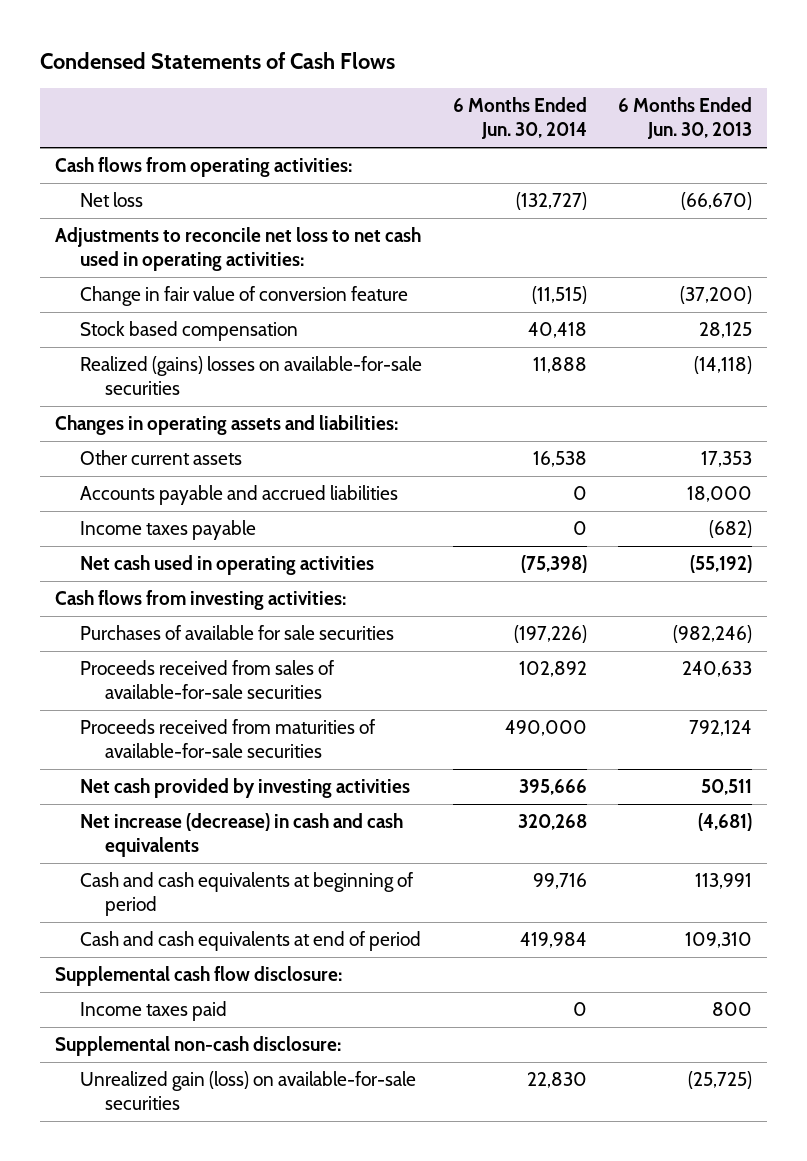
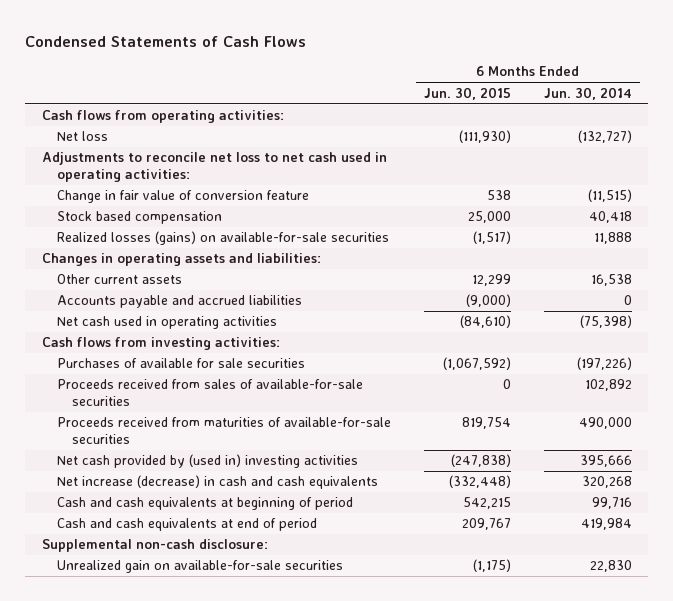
- | 6 Months Ended Jun. 30, 2014 | 6 Months Ended Jun. 30, 2013
+ | 6 Months Ended Jun. 30, 2015 | 6 Months Ended Jun. 30, 2014
- Realized (gains) losses on available-for-sale securities | 11,888 | (14,118)
+ Realized losses (gains) on available-for-sale securities | (1,517) | 11,888
- Income taxes payable | 0 | (682)
- Net cash provided by investing activities | 395,666 | 50,511
+ Net cash provided by (used in) investing activities | (247,838) | 395,666
- Supplemental cash flow disclosure:
- Income taxes paid | 0 | 800
- Unrealized gain (loss) on available-for-sale securities | 22,830 | (25,725)
+ Unrealized gain on available-for-sale securities | (1,175) | 22,830

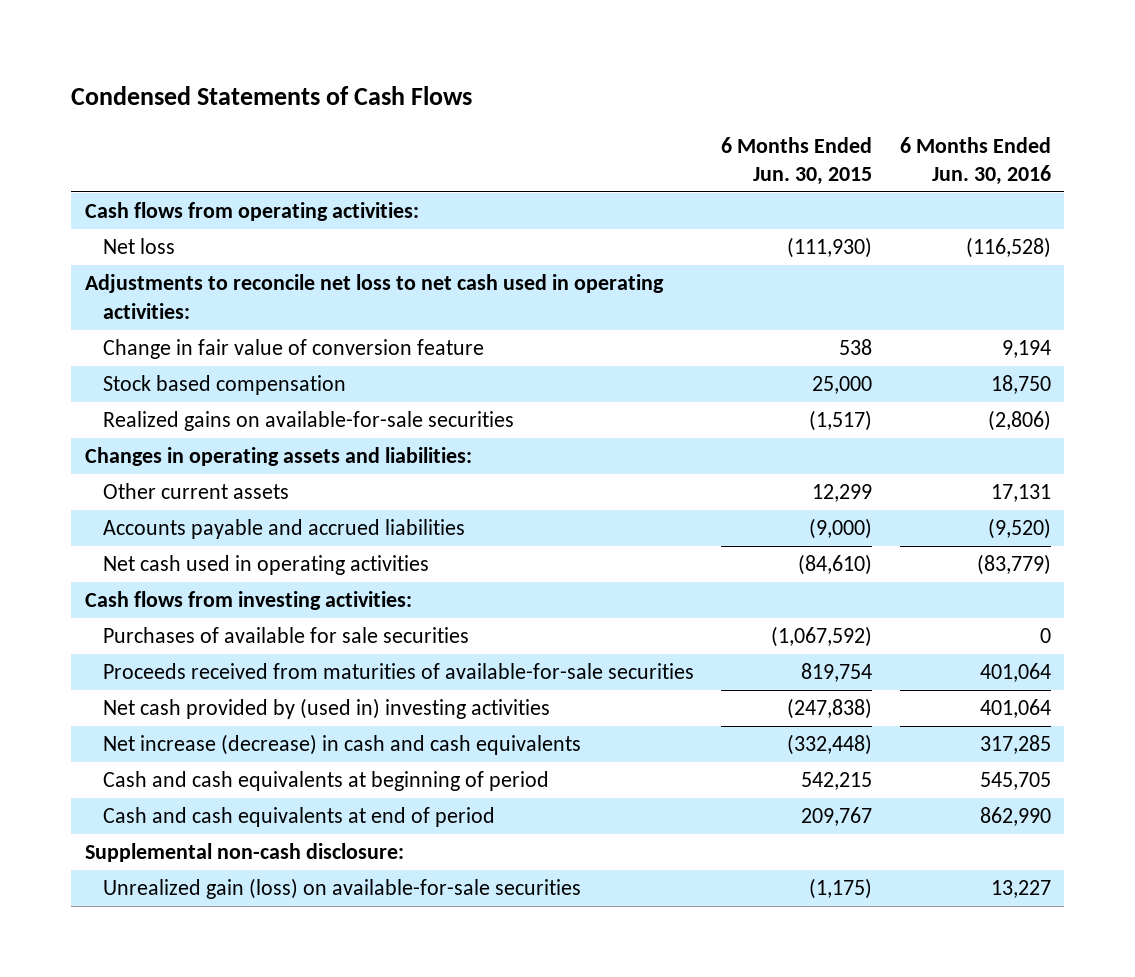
- | 6 Months Ended Jun. 30, 2015 | 6 Months Ended Jun. 30, 2014
+ | 6 Months Ended Jun. 30, 2015 | 6 Months Ended Jun. 30, 2016
- Realized losses (gains) on available-for-sale securities | (1,517) | 11,888
+ Realized gains on available-for-sale securities | (1,517) | (2,806)
- Proceeds received from sales of available-for-sale securities | 0 | 102,892
- Unrealized gain on available-for-sale securities | (1,175) | 22,830
+ Unrealized gain (loss) on available-for-sale securities | (1,175) | 13,227

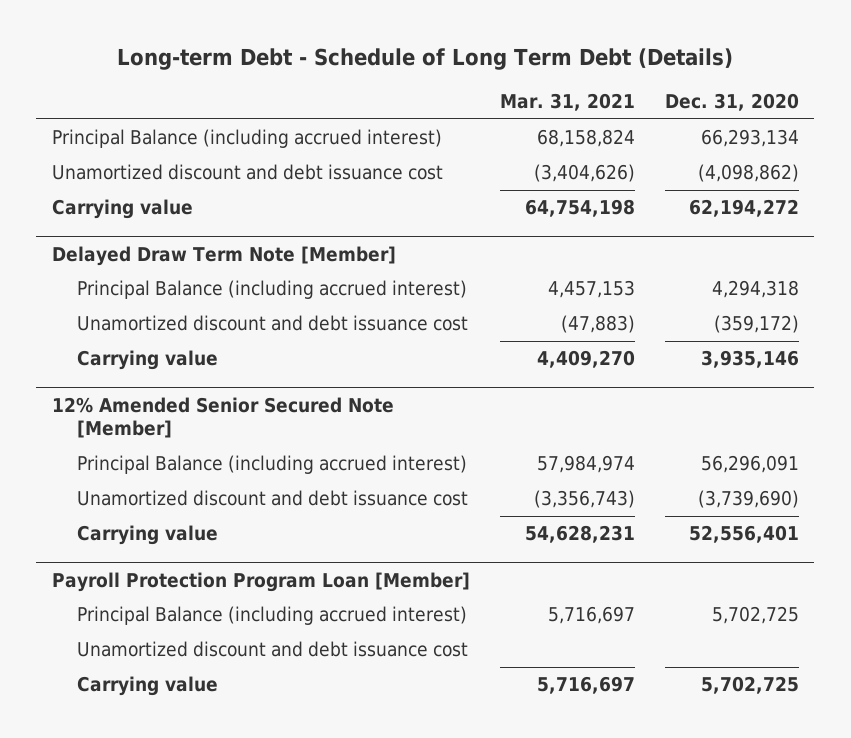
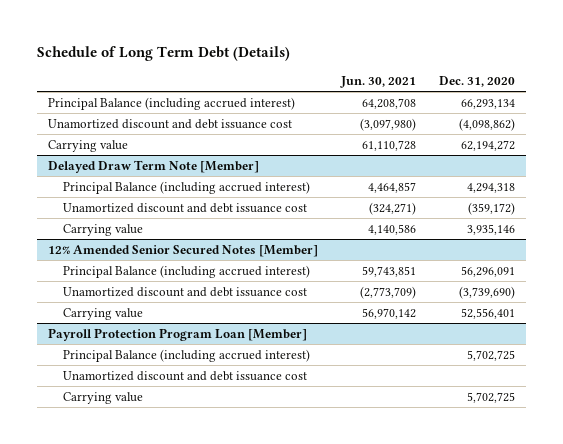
- Long-term Debt - Schedule of Long Term Debt (Details)
+ Schedule of Long Term Debt (Details)
- | Mar. 31, 2021 | Dec. 31, 2020
+ | Jun. 30, 2021 | Dec. 31, 2020
- 12% Amended Senior Secured Note [Member]
+ 12% Amended Senior Secured Notes [Member]

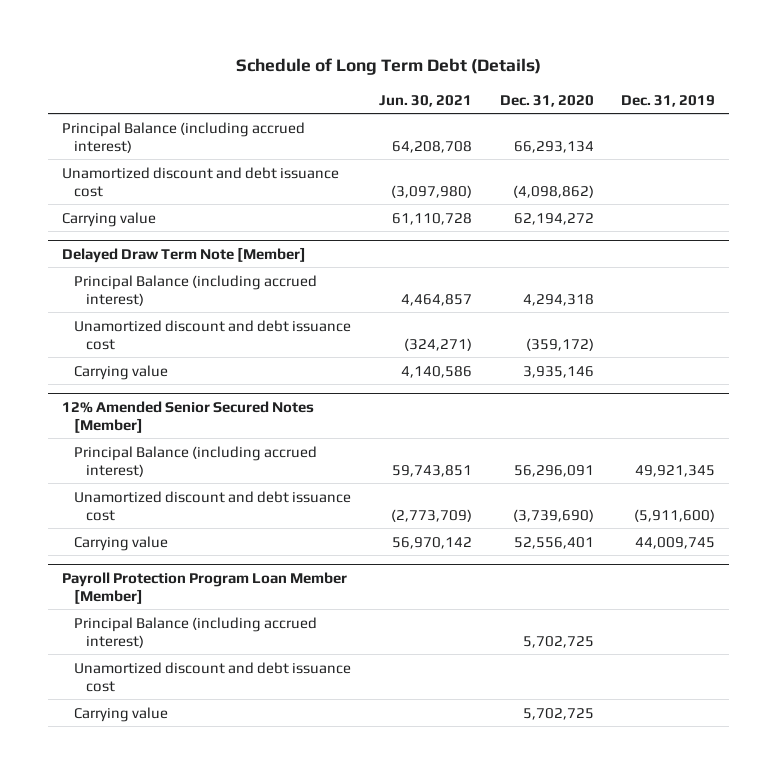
- | Jun. 30, 2021 | Dec. 31, 2020
+ | Jun. 30, 2021 | Dec. 31, 2020 | Dec. 31, 2019
- Payroll Protection Program Loan [Member]
+ Payroll Protection Program Loan Member [Member]

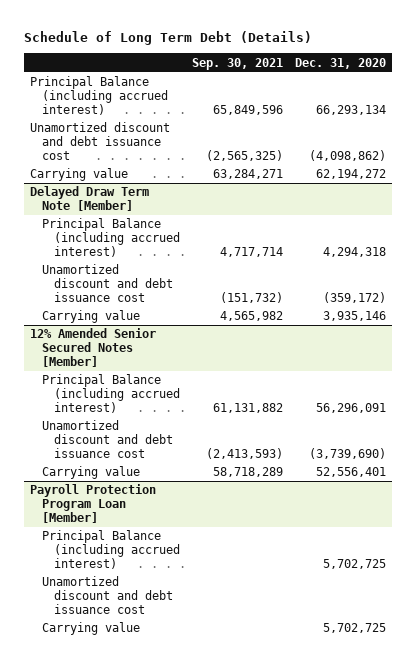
- | Jun. 30, 2021 | Dec. 31, 2020 | Dec. 31, 2019
+ | Sep. 30, 2021 | Dec. 31, 2020
- Payroll Protection Program Loan Member [Member]
+ Payroll Protection Program Loan [Member]

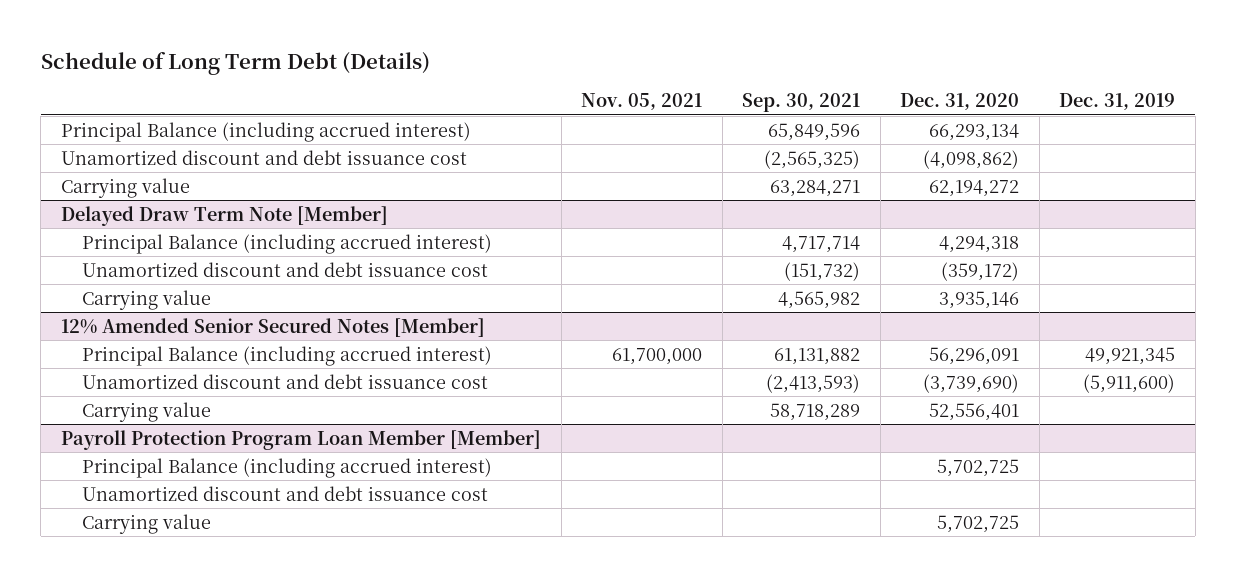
- | Sep. 30, 2021 | Dec. 31, 2020
+ | Nov. 05, 2021 | Sep. 30, 2021 | Dec. 31, 2020 | Dec. 31, 2019
- Payroll Protection Program Loan [Member]
+ Payroll Protection Program Loan Member [Member]

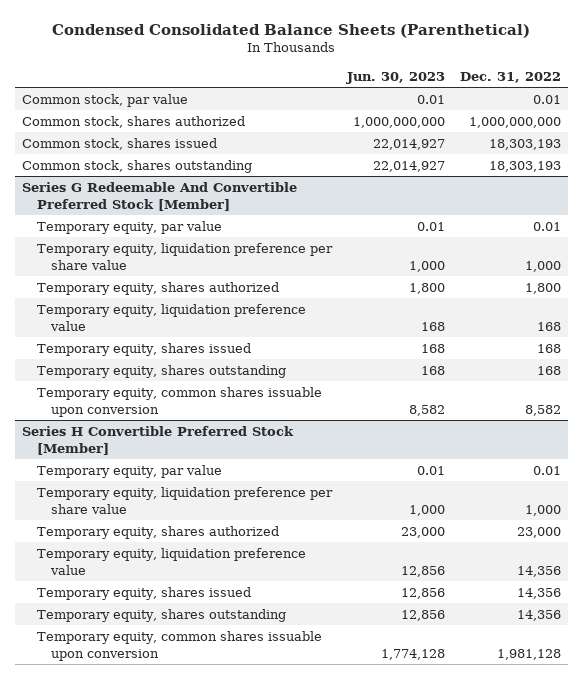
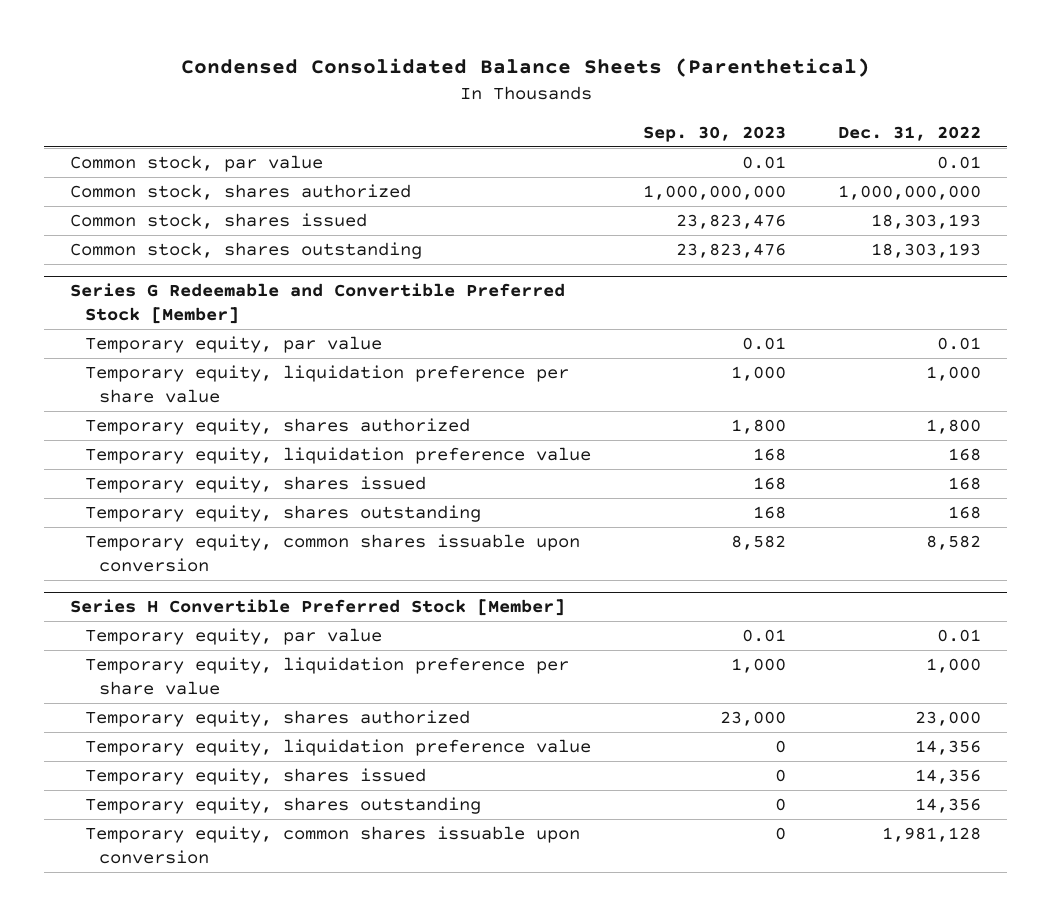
- | Jun. 30, 2023 | Dec. 31, 2022
+ | Sep. 30, 2023 | Dec. 31, 2022
- Series G Redeemable And Convertible Preferred Stock [Member]
+ Series G Redeemable and Convertible Preferred Stock [Member]

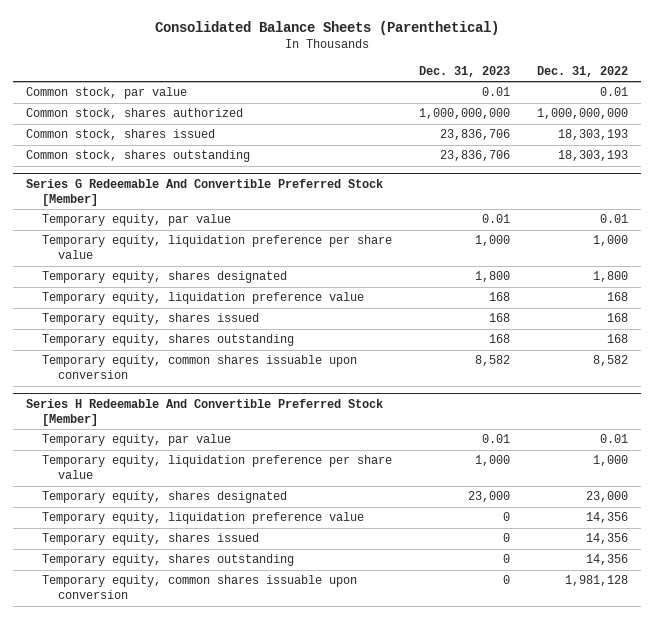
- Condensed Consolidated Balance Sheets (Parenthetical)
+ Consolidated Balance Sheets (Parenthetical)
- | Sep. 30, 2023 | Dec. 31, 2022
+ | Dec. 31, 2023 | Dec. 31, 2022
- Series G Redeemable and Convertible Preferred Stock [Member]
+ Series G Redeemable And Convertible Preferred Stock [Member]
- Temporary equity, shares authorized | 1,800 | 1,800
+ Temporary equity, shares designated | 1,800 | 1,800
- Series H Convertible Preferred Stock [Member]
+ Series H Redeemable And Convertible Preferred Stock [Member]
- Temporary equity, shares authorized | 23,000 | 23,000
+ Temporary equity, shares designated | 23,000 | 23,000

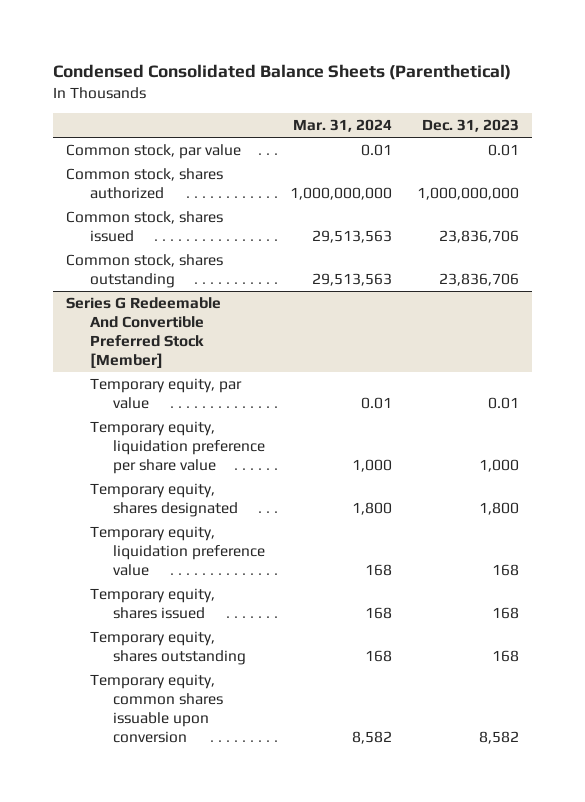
- Consolidated Balance Sheets (Parenthetical)
+ Condensed Consolidated Balance Sheets (Parenthetical)
- | Dec. 31, 2023 | Dec. 31, 2022
+ | Mar. 31, 2024 | Dec. 31, 2023
- Series H Redeemable And Convertible Preferred Stock [Member]
- Temporary equity, par value | 0.01 | 0.01
- Temporary equity, liquidation preference per share value | 1,000 | 1,000
- Temporary equity, shares designated | 23,000 | 23,000
- Temporary equity, liquidation preference value | 0 | 14,356
- Temporary equity, shares issued | 0 | 14,356
- Temporary equity, shares outstanding | 0 | 14,356
- Temporary equity, common shares issuable upon conversion | 0 | 1,981,128

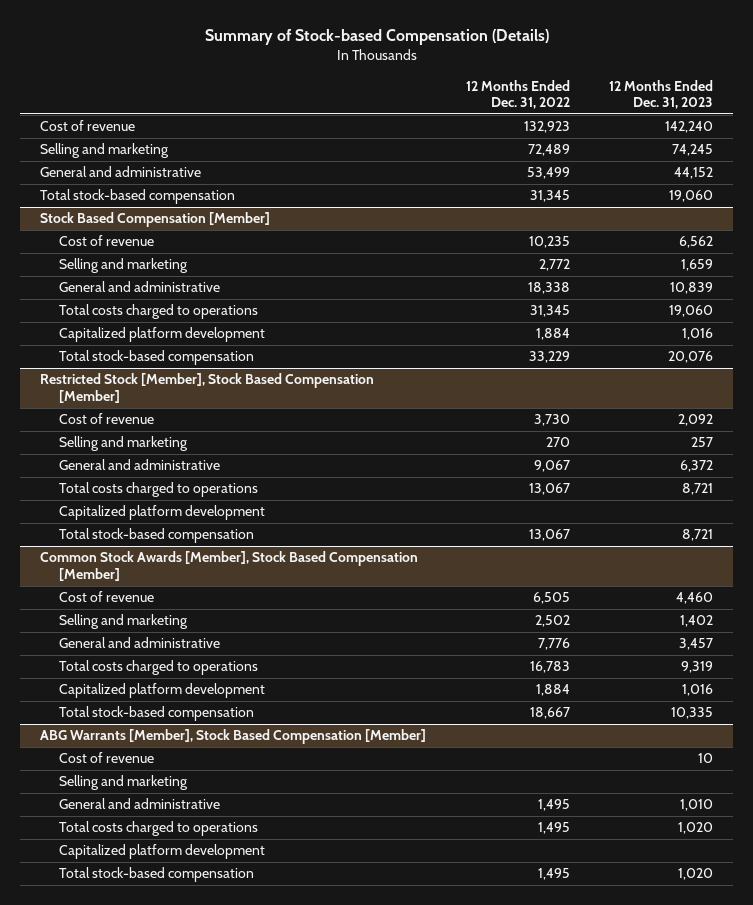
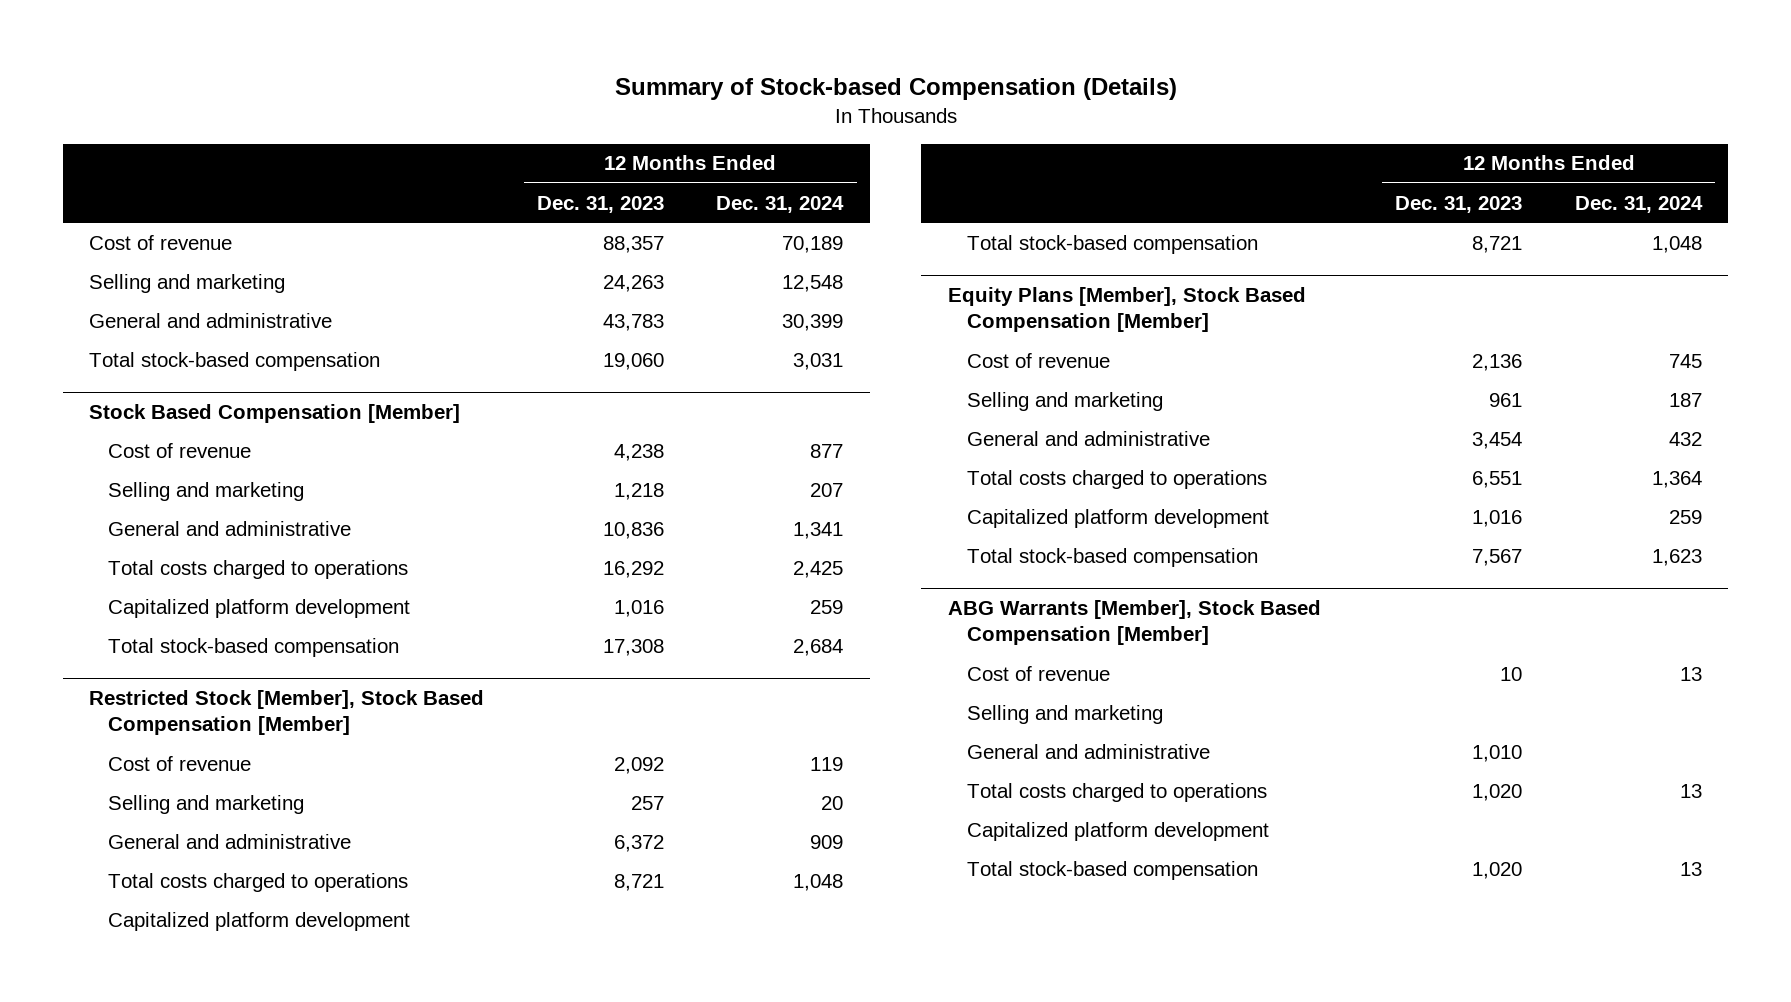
- | 12 Months Ended Dec. 31, 2022 | 12 Months Ended Dec. 31, 2023
+ | 12 Months Ended Dec. 31, 2023 | 12 Months Ended Dec. 31, 2024
- Cost of revenue | 132,923 | 142,240
- Selling and marketing | 72,489 | 74,245
- General and administrative | 53,499 | 44,152
+ Cost of revenue | 88,357 | 70,189
+ Selling and marketing | 24,263 | 12,548
+ General and administrative | 43,783 | 30,399
@ Stock Based Compensation [Member]
- Cost of revenue | 10,235 | 6,562
- Selling and marketing | 2,772 | 1,659
- General and administrative | 18,338 | 10,839
- Total costs charged to operations | 31,345 | 19,060
+ Cost of revenue | 4,238 | 877
+ Selling and marketing | 1,218 | 207
+ General and administrative | 10,836 | 1,341
+ Total costs charged to operations | 16,292 | 2,425
- Total stock-based compensation | 33,229 | 20,076
+ Total stock-based compensation | 17,308 | 2,684
- Common Stock Awards [Member], Stock Based Compensation [Member]
- Cost of revenue | 6,505 | 4,460
- Selling and marketing | 2,502 | 1,402
- General and administrative | 7,776 | 3,457
- Total costs charged to operations | 16,783 | 9,319
+ Equity Plans [Member], Stock Based Compensation [Member]
+ Cost of revenue | 2,136 | 745
+ Selling and marketing | 961 | 187
+ General and administrative | 3,454 | 432
+ Total costs charged to operations | 6,551 | 1,364
- Total stock-based compensation | 18,667 | 10,335
+ Total stock-based compensation | 7,567 | 1,623

